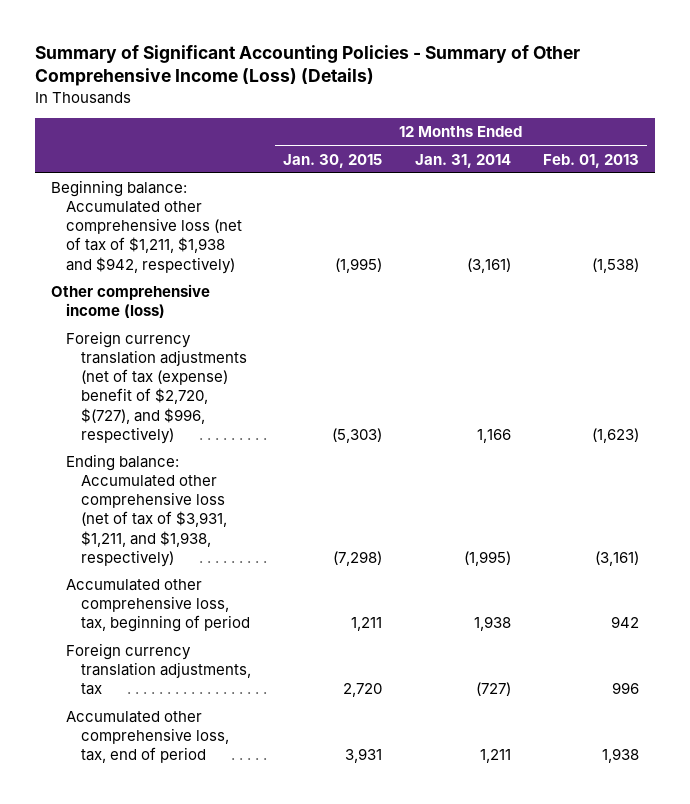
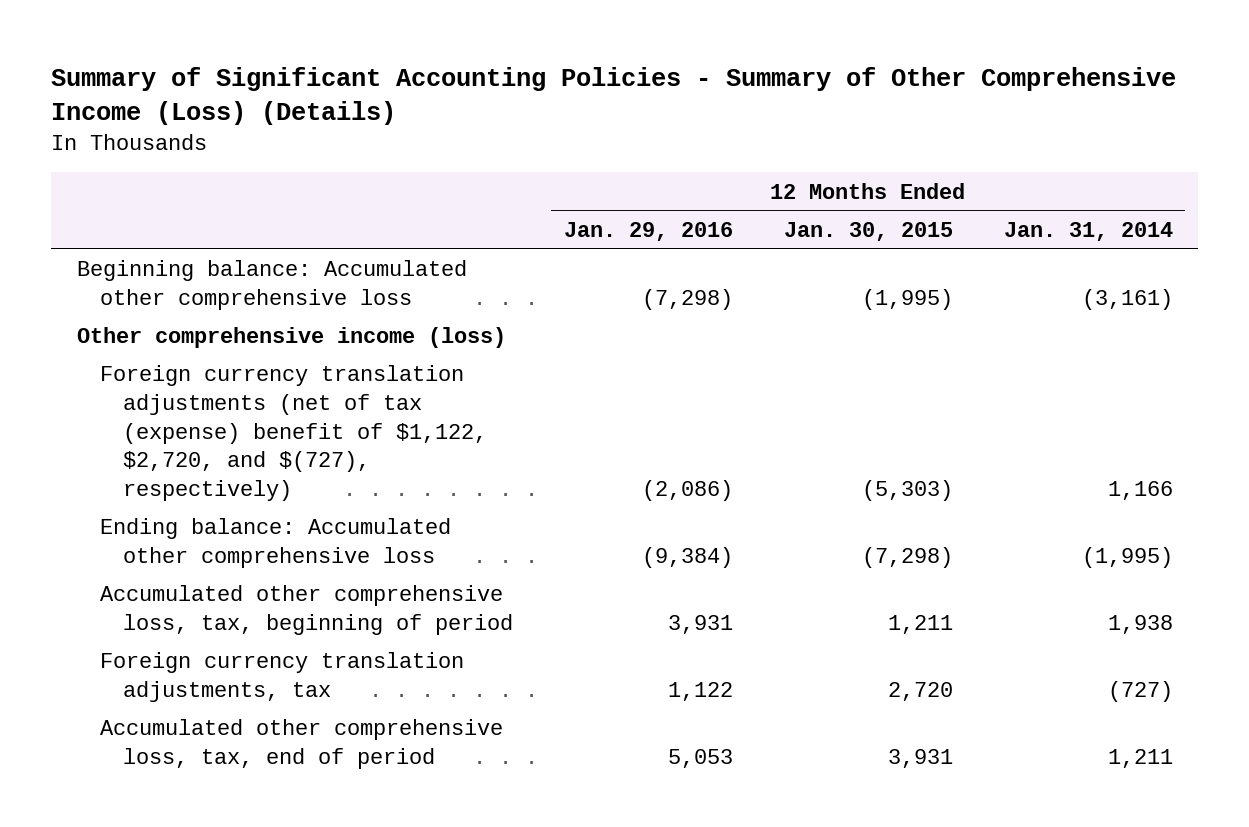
- | 12 Months Ended Jan. 30, 2015 | 12 Months Ended Jan. 31, 2014 | 12 Months Ended Feb. 01, 2013
+ | 12 Months Ended Jan. 29, 2016 | 12 Months Ended Jan. 30, 2015 | 12 Months Ended Jan. 31, 2014
- Beginning balance: Accumulated other comprehensive loss (net of tax of $1,211, $1,938 and $942, respectively) | (1,995) | (3,161) | (1,538)
+ Beginning balance: Accumulated other comprehensive loss | (7,298) | (1,995) | (3,161)
- Foreign currency translation adjustments (net of tax (expense) benefit of $2,720, $(727), and $996, respectively) | (5,303) | 1,166 | (1,623)
- Ending balance: Accumulated other comprehensive loss (net of tax of $3,931, $1,211, and $1,938, respectively) | (7,298) | (1,995) | (3,161)
+ Foreign currency translation adjustments (net of tax (expense) benefit of $1,122, $2,720, and $(727), respectively) | (2,086) | (5,303) | 1,166
+ Ending balance: Accumulated other comprehensive loss | (9,384) | (7,298) | (1,995)

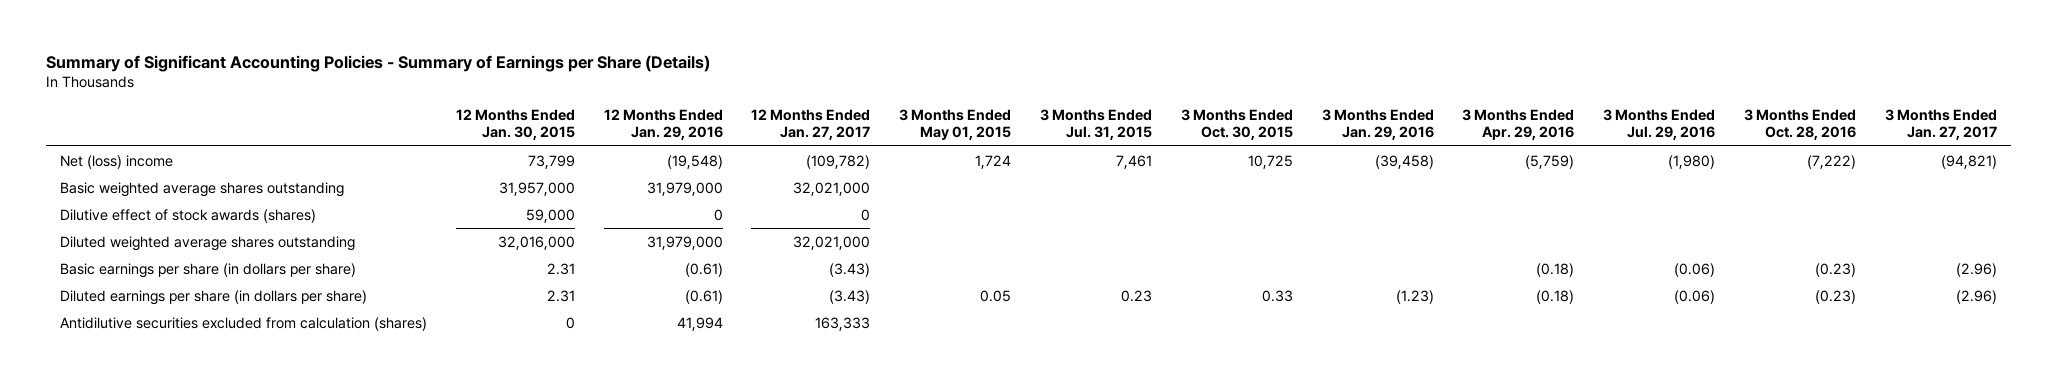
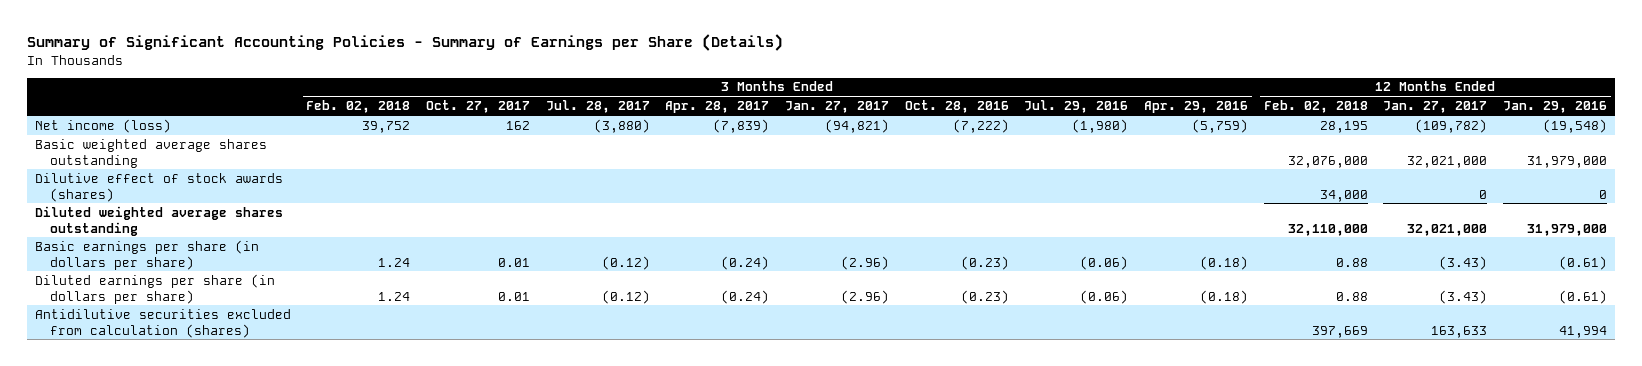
- | 12 Months Ended Jan. 30, 2015 | 12 Months Ended Jan. 29, 2016 | 12 Months Ended Jan. 27, 2017 | 3 Months Ended May 01, 2015 | 3 Months Ended Jul. 31, 2015 | 3 Months Ended Oct. 30, 2015 | 3 Months Ended Jan. 29, 2016 | 3 Months Ended Apr. 29, 2016 | 3 Months Ended Jul. 29, 2016 | 3 Months Ended Oct. 28, 2016 | 3 Months Ended Jan. 27, 2017
+ | 3 Months Ended Feb. 02, 2018 | 3 Months Ended Oct. 27, 2017 | 3 Months Ended Jul. 28, 2017 | 3 Months Ended Apr. 28, 2017 | 3 Months Ended Jan. 27, 2017 | 3 Months Ended Oct. 28, 2016 | 3 Months Ended Jul. 29, 2016 | 3 Months Ended Apr. 29, 2016 | 12 Months Ended Feb. 02, 2018 | 12 Months Ended Jan. 27, 2017 | 12 Months Ended Jan. 29, 2016
- Net (loss) income | 73,799 | (19,548) | (109,782) | 1,724 | 7,461 | 10,725 | (39,458) | (5,759) | (1,980) | (7,222) | (94,821)
+ Net income (loss) | 39,752 | 162 | (3,880) | (7,839) | (94,821) | (7,222) | (1,980) | (5,759) | 28,195 | (109,782) | (19,548)
- Antidilutive securities excluded from calculation (shares) | 0 | 41,994 | 163,333 | | | | | | | |
+ Antidilutive securities excluded from calculation (shares) | | | | | | | | | 397,669 | 163,633 | 41,994

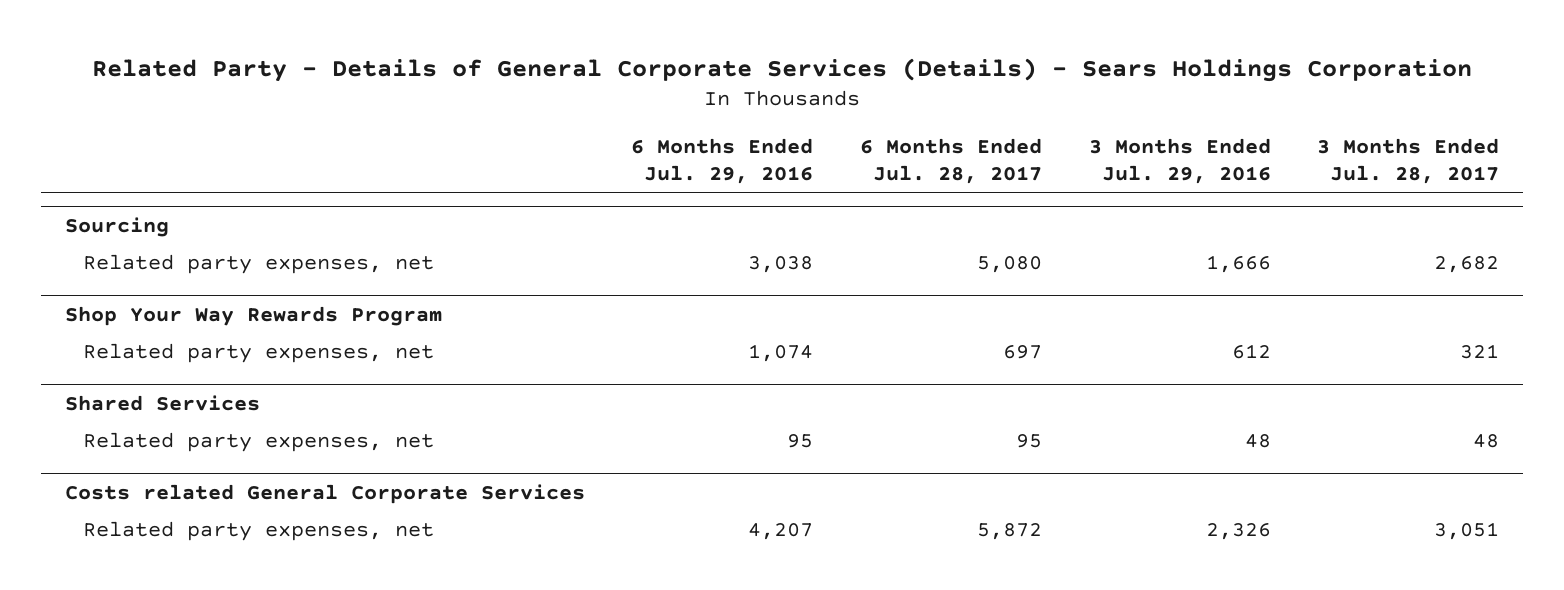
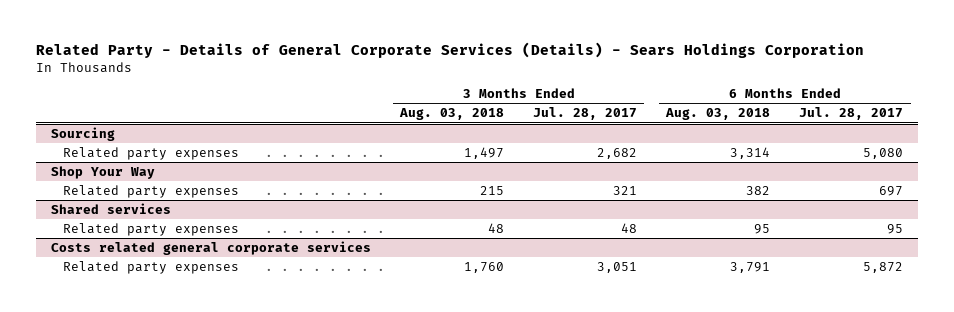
- | 6 Months Ended Jul. 29, 2016 | 6 Months Ended Jul. 28, 2017 | 3 Months Ended Jul. 29, 2016 | 3 Months Ended Jul. 28, 2017
+ | 3 Months Ended Aug. 03, 2018 | 3 Months Ended Jul. 28, 2017 | 6 Months Ended Aug. 03, 2018 | 6 Months Ended Jul. 28, 2017
@ Sourcing
- Related party expenses, net | 3,038 | 5,080 | 1,666 | 2,682
- Shop Your Way Rewards Program
- Related party expenses, net | 1,074 | 697 | 612 | 321
- Shared Services
- Related party expenses, net | 95 | 95 | 48 | 48
- Costs related General Corporate Services
- Related party expenses, net | 4,207 | 5,872 | 2,326 | 3,051
@ Sourcing
+ Related party expenses | 1,497 | 2,682 | 3,314 | 5,080
+ Shop Your Way
+ Related party expenses | 215 | 321 | 382 | 697
+ Shared services
+ Related party expenses | 48 | 48 | 95 | 95
+ Costs related general corporate services
+ Related party expenses | 1,760 | 3,051 | 3,791 | 5,872

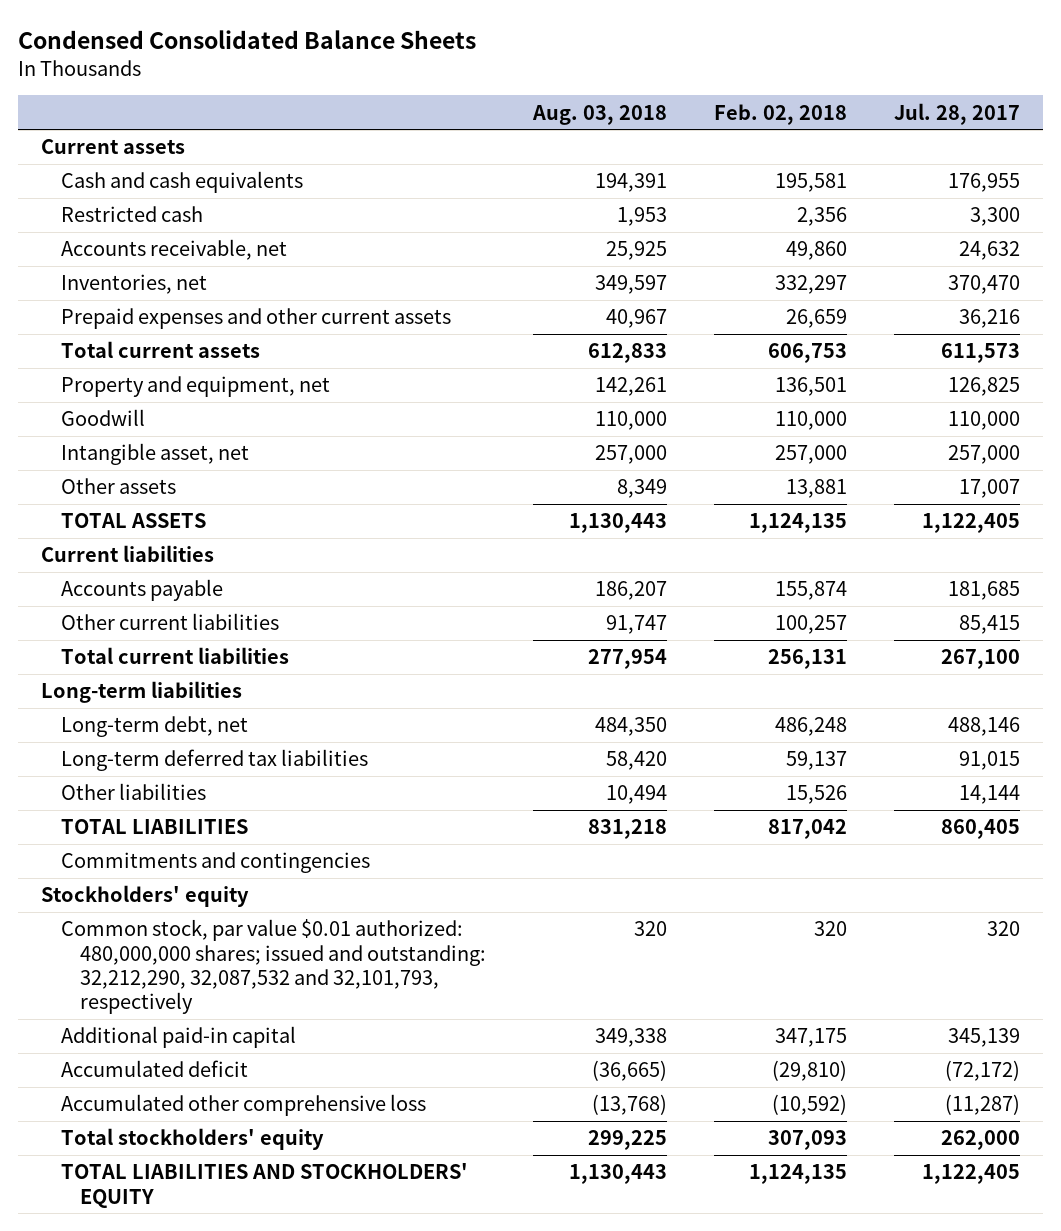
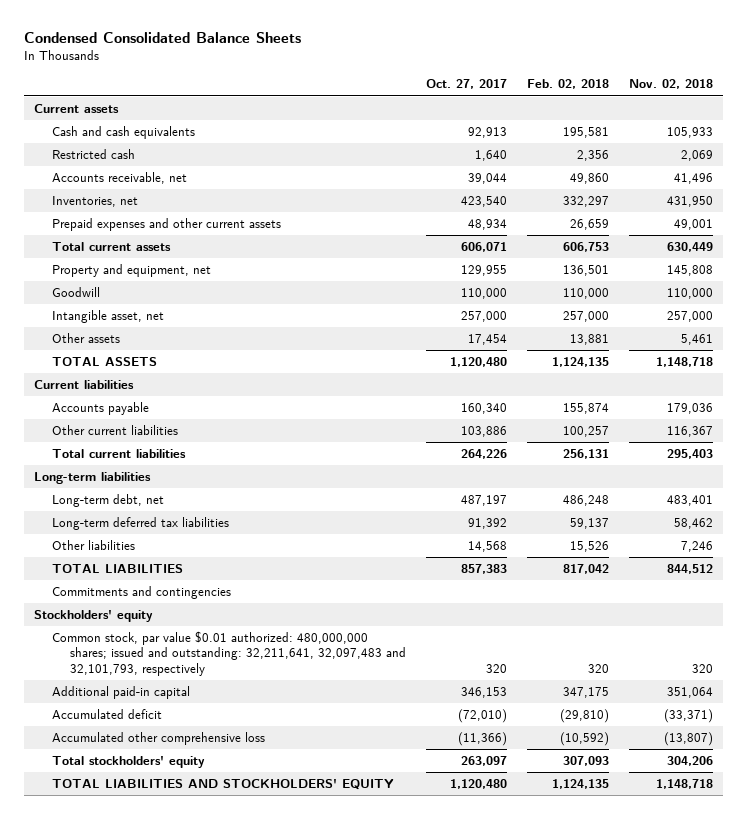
- | Aug. 03, 2018 | Feb. 02, 2018 | Jul. 28, 2017
+ | Oct. 27, 2017 | Feb. 02, 2018 | Nov. 02, 2018
- Common stock, par value $0.01 authorized: 480,000,000 shares; issued and outstanding: 32,212,290, 32,087,532 and 32,101,793, respectively | 320 | 320 | 320
+ Common stock, par value $0.01 authorized: 480,000,000 shares; issued and outstanding: 32,211,641, 32,097,483 and 32,101,793, respectively | 320 | 320 | 320

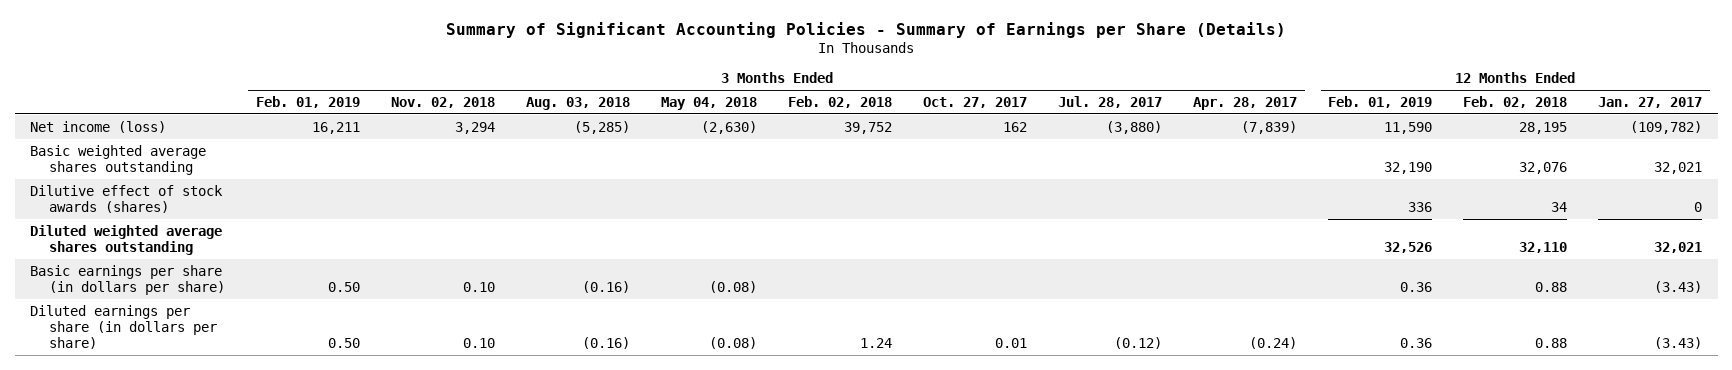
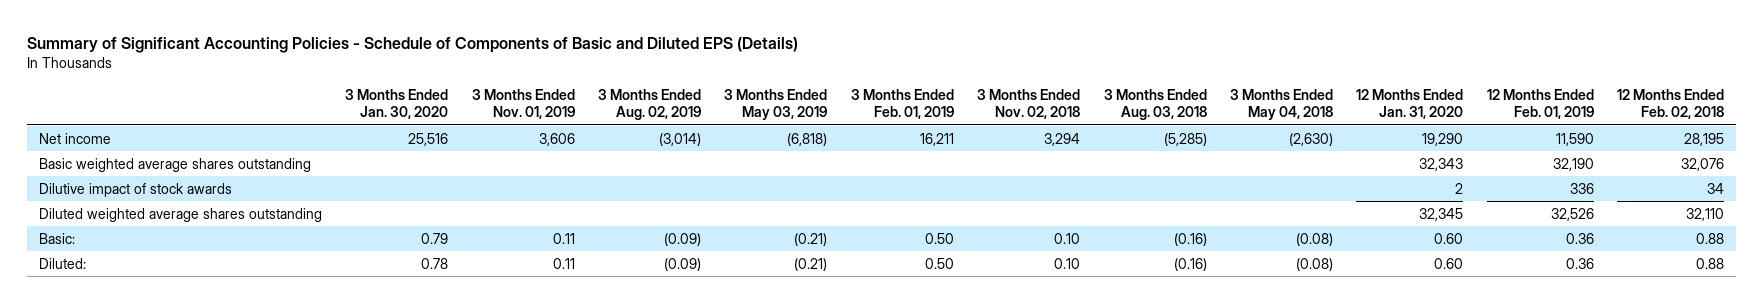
- Summary of Significant Accounting Policies - Summary of Earnings per Share (Details)
+ Summary of Significant Accounting Policies - Schedule of Components of Basic and Diluted EPS (Details)
- | 3 Months Ended Feb. 01, 2019 | 3 Months Ended Nov. 02, 2018 | 3 Months Ended Aug. 03, 2018 | 3 Months Ended May 04, 2018 | 3 Months Ended Feb. 02, 2018 | 3 Months Ended Oct. 27, 2017 | 3 Months Ended Jul. 28, 2017 | 3 Months Ended Apr. 28, 2017 | 12 Months Ended Feb. 01, 2019 | 12 Months Ended Feb. 02, 2018 | 12 Months Ended Jan. 27, 2017
+ | 3 Months Ended Jan. 30, 2020 | 3 Months Ended Nov. 01, 2019 | 3 Months Ended Aug. 02, 2019 | 3 Months Ended May 03, 2019 | 3 Months Ended Feb. 01, 2019 | 3 Months Ended Nov. 02, 2018 | 3 Months Ended Aug. 03, 2018 | 3 Months Ended May 04, 2018 | 12 Months Ended Jan. 31, 2020 | 12 Months Ended Feb. 01, 2019 | 12 Months Ended Feb. 02, 2018
- Net income (loss) | 16,211 | 3,294 | (5,285) | (2,630) | 39,752 | 162 | (3,880) | (7,839) | 11,590 | 28,195 | (109,782)
+ Net income | 25,516 | 3,606 | (3,014) | (6,818) | 16,211 | 3,294 | (5,285) | (2,630) | 19,290 | 11,590 | 28,195
- Dilutive effect of stock awards (shares) | | | | | | | | | 336 | 34 | 0
+ Dilutive impact of stock awards | | | | | | | | | 2 | 336 | 34
- Basic earnings per share (in dollars per share) | 0.50 | 0.10 | (0.16) | (0.08) | | | | | 0.36 | 0.88 | (3.43)
- Diluted earnings per share (in dollars per share) | 0.50 | 0.10 | (0.16) | (0.08) | 1.24 | 0.01 | (0.12) | (0.24) | 0.36 | 0.88 | (3.43)
+ Basic: | 0.79 | 0.11 | (0.09) | (0.21) | 0.50 | 0.10 | (0.16) | (0.08) | 0.60 | 0.36 | 0.88
+ Diluted: | 0.78 | 0.11 | (0.09) | (0.21) | 0.50 | 0.10 | (0.16) | (0.08) | 0.60 | 0.36 | 0.88

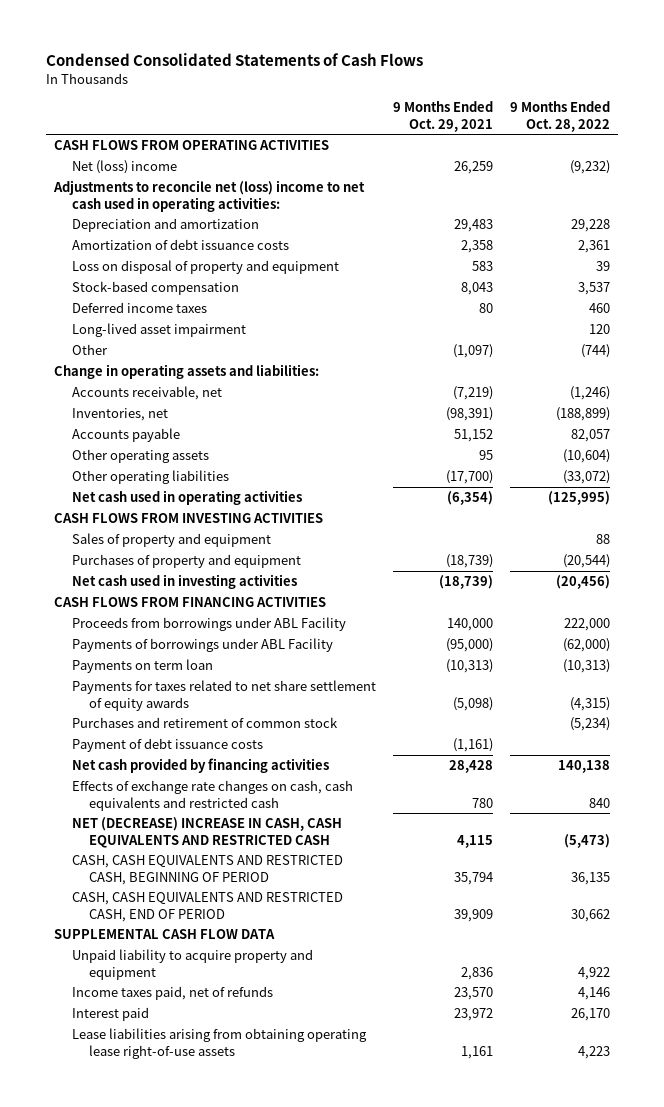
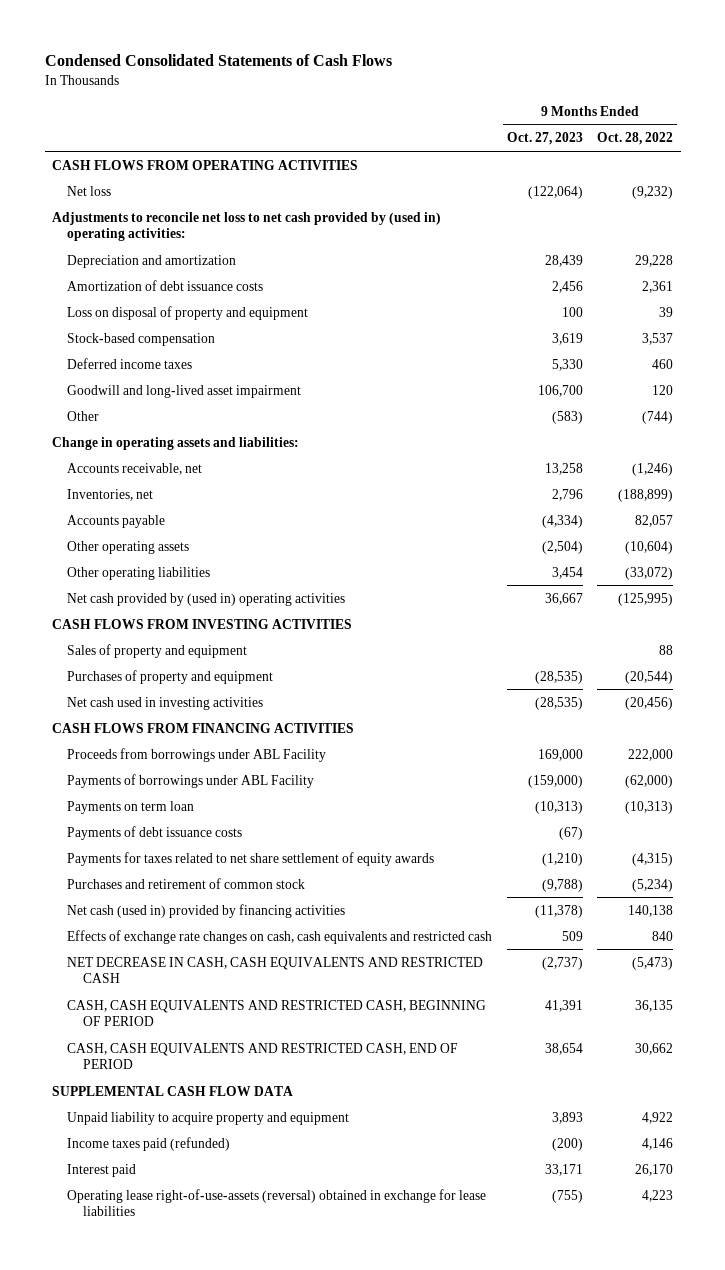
- | 9 Months Ended Oct. 29, 2021 | 9 Months Ended Oct. 28, 2022
+ | 9 Months Ended Oct. 27, 2023 | 9 Months Ended Oct. 28, 2022
- Net (loss) income | 26,259 | (9,232)
- Adjustments to reconcile net (loss) income to net cash used in operating activities:
+ Net loss | (122,064) | (9,232)
+ Adjustments to reconcile net loss to net cash provided by (used in) operating activities:
- Long-lived asset impairment | | 120
+ Goodwill and long-lived asset impairment | 106,700 | 120
- Net cash used in operating activities | (6,354) | (125,995)
+ Net cash provided by (used in) operating activities | 36,667 | (125,995)
+ Payments of debt issuance costs | (67) |
- Payment of debt issuance costs | (1,161) |
- Net cash provided by financing activities | 28,428 | 140,138
+ Net cash (used in) provided by financing activities | (11,378) | 140,138
- NET (DECREASE) INCREASE IN CASH, CASH EQUIVALENTS AND RESTRICTED CASH | 4,115 | (5,473)
+ NET DECREASE IN CASH, CASH EQUIVALENTS AND RESTRICTED CASH | (2,737) | (5,473)
- Income taxes paid, net of refunds | 23,570 | 4,146
+ Income taxes paid (refunded) | (200) | 4,146
- Lease liabilities arising from obtaining operating lease right-of-use assets | 1,161 | 4,223
+ Operating lease right-of-use-assets (reversal) obtained in exchange for lease liabilities | (755) | 4,223

